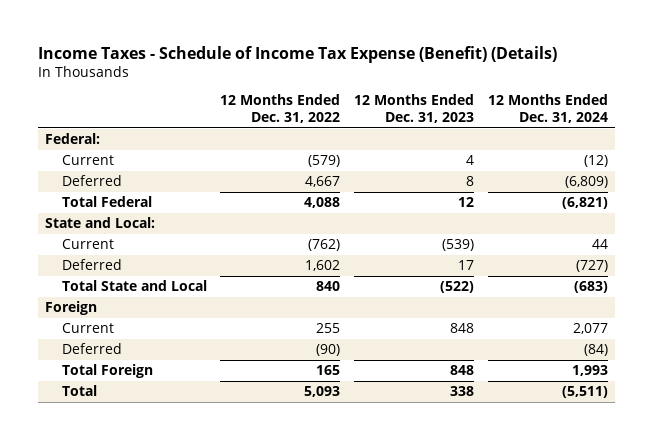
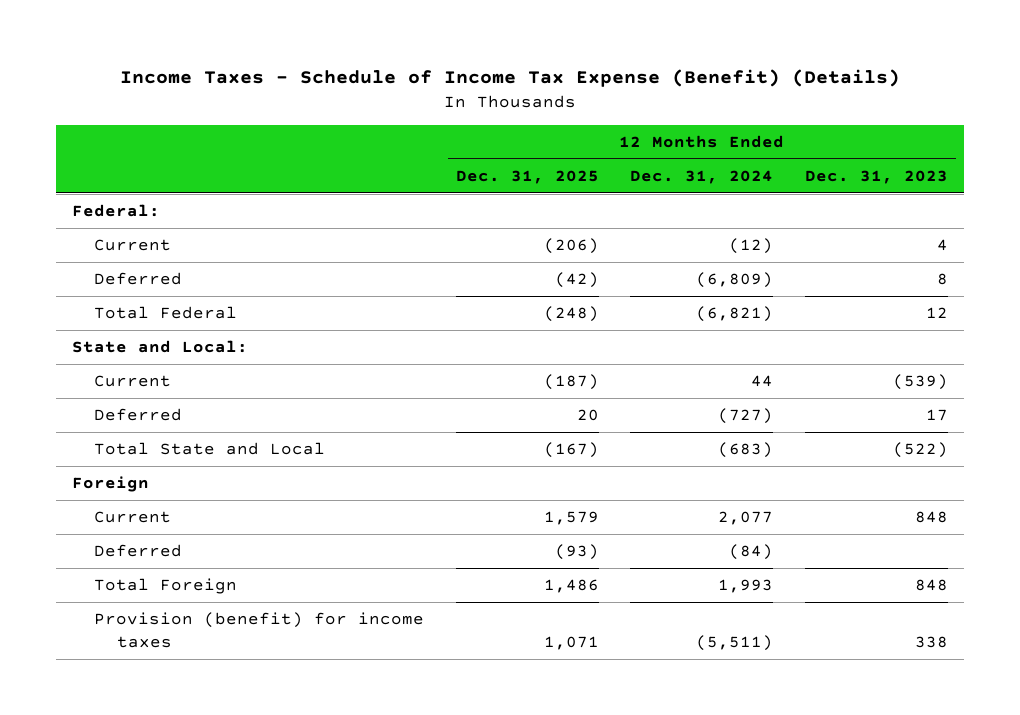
- | 12 Months Ended Dec. 31, 2022 | 12 Months Ended Dec. 31, 2023 | 12 Months Ended Dec. 31, 2024
+ | 12 Months Ended Dec. 31, 2025 | 12 Months Ended Dec. 31, 2024 | 12 Months Ended Dec. 31, 2023
- Total | 5,093 | 338 | (5,511)
+ Provision (benefit) for income taxes | 1,071 | (5,511) | 338

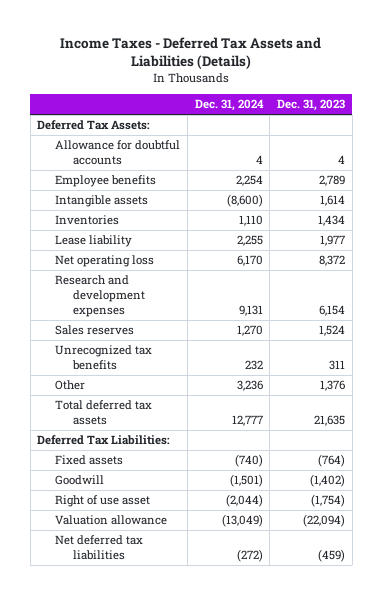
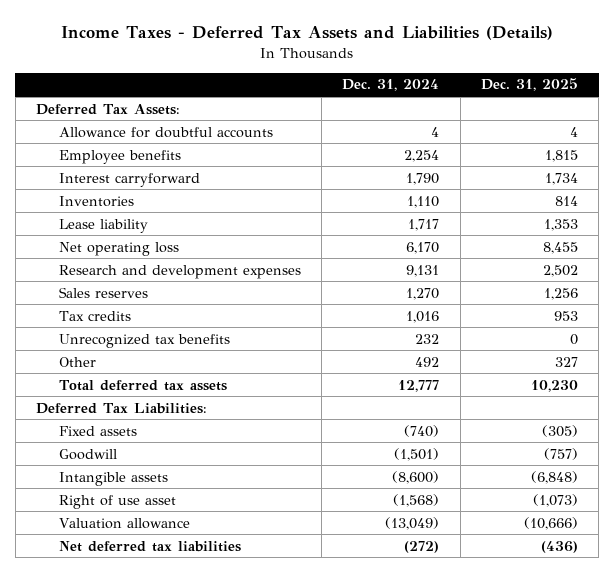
- | Dec. 31, 2024 | Dec. 31, 2023
+ | Dec. 31, 2024 | Dec. 31, 2025
+ Interest carryforward | 1,790 | 1,734
- Lease liability | 2,255 | 1,977
+ Lease liability | 1,717 | 1,353
+ Tax credits | 1,016 | 953
- Other | 3,236 | 1,376
+ Other | 492 | 327
- Right of use asset | (2,044) | (1,754)
moved down: Intangible assets | (8,600) | (6,848)
+ Right of use asset | (1,568) | (1,073)

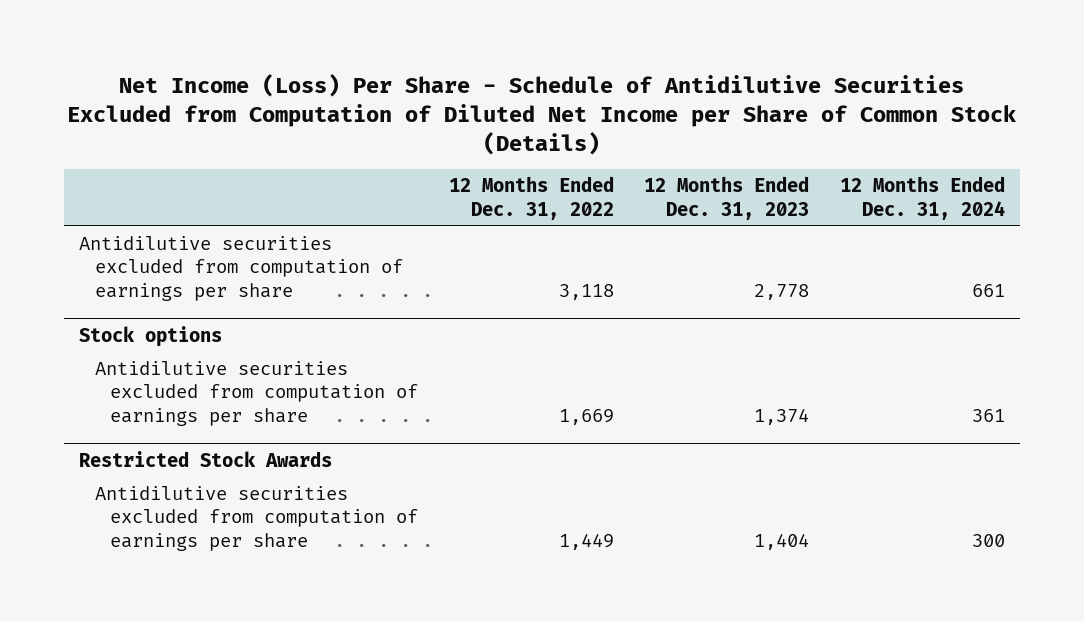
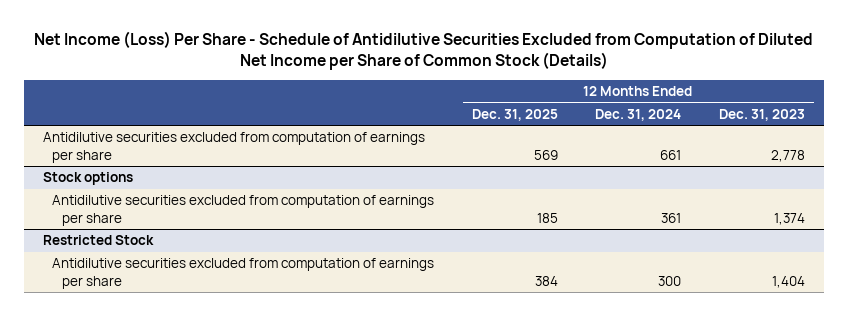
- | 12 Months Ended Dec. 31, 2022 | 12 Months Ended Dec. 31, 2023 | 12 Months Ended Dec. 31, 2024
+ | 12 Months Ended Dec. 31, 2025 | 12 Months Ended Dec. 31, 2024 | 12 Months Ended Dec. 31, 2023
- Restricted Stock Awards
+ Restricted Stock

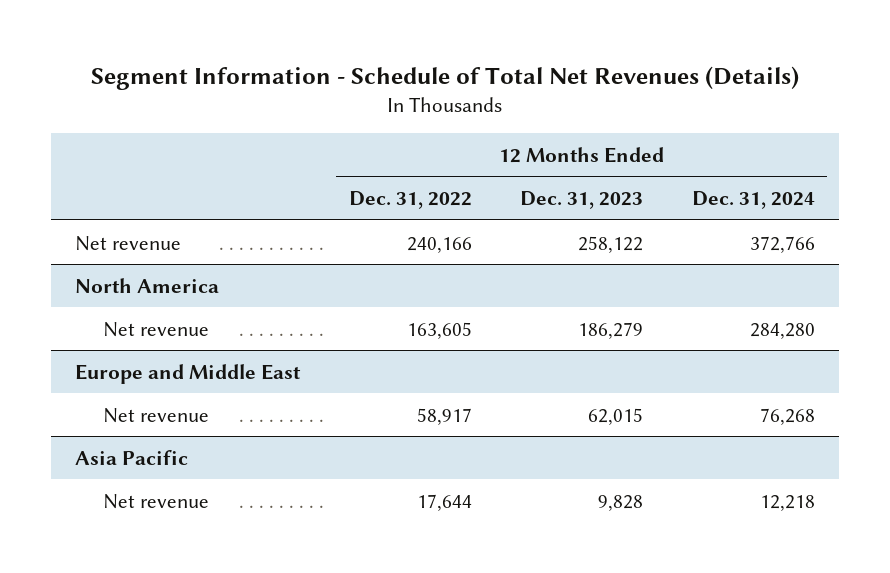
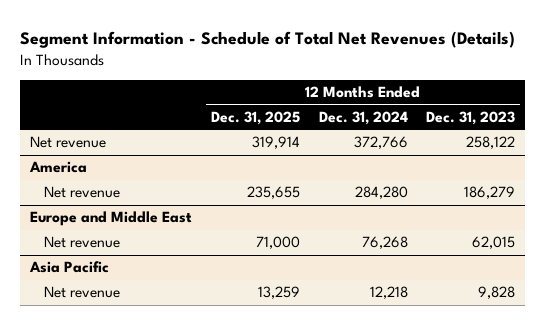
- | 12 Months Ended Dec. 31, 2022 | 12 Months Ended Dec. 31, 2023 | 12 Months Ended Dec. 31, 2024
+ | 12 Months Ended Dec. 31, 2025 | 12 Months Ended Dec. 31, 2024 | 12 Months Ended Dec. 31, 2023
- North America
+ America

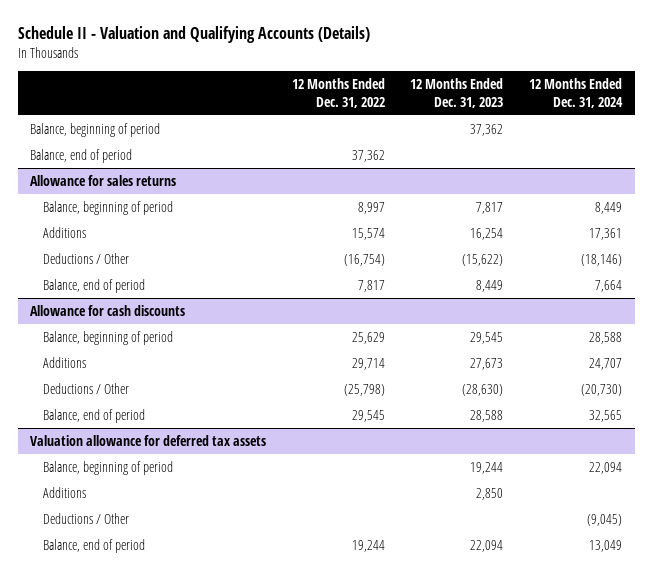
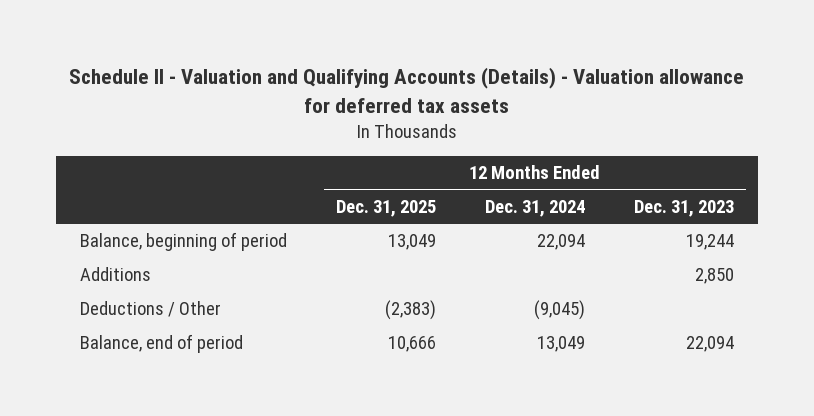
- Schedule II - Valuation and Qualifying Accounts (Details)
+ Schedule II - Valuation and Qualifying Accounts (Details) - Valuation allowance for deferred tax assets
- | 12 Months Ended Dec. 31, 2022 | 12 Months Ended Dec. 31, 2023 | 12 Months Ended Dec. 31, 2024
+ | 12 Months Ended Dec. 31, 2025 | 12 Months Ended Dec. 31, 2024 | 12 Months Ended Dec. 31, 2023
- Balance, beginning of period | | 37,362 |
- Balance, end of period | 37,362 | |
- Allowance for sales returns
- Balance, beginning of period | 8,997 | 7,817 | 8,449
- Additions | 15,574 | 16,254 | 17,361
- Deductions / Other | (16,754) | (15,622) | (18,146)
- Balance, end of period | 7,817 | 8,449 | 7,664
- Allowance for cash discounts
- Balance, beginning of period | 25,629 | 29,545 | 28,588
- Additions | 29,714 | 27,673 | 24,707
- Deductions / Other | (25,798) | (28,630) | (20,730)
- Balance, end of period | 29,545 | 28,588 | 32,565
- Valuation allowance for deferred tax assets

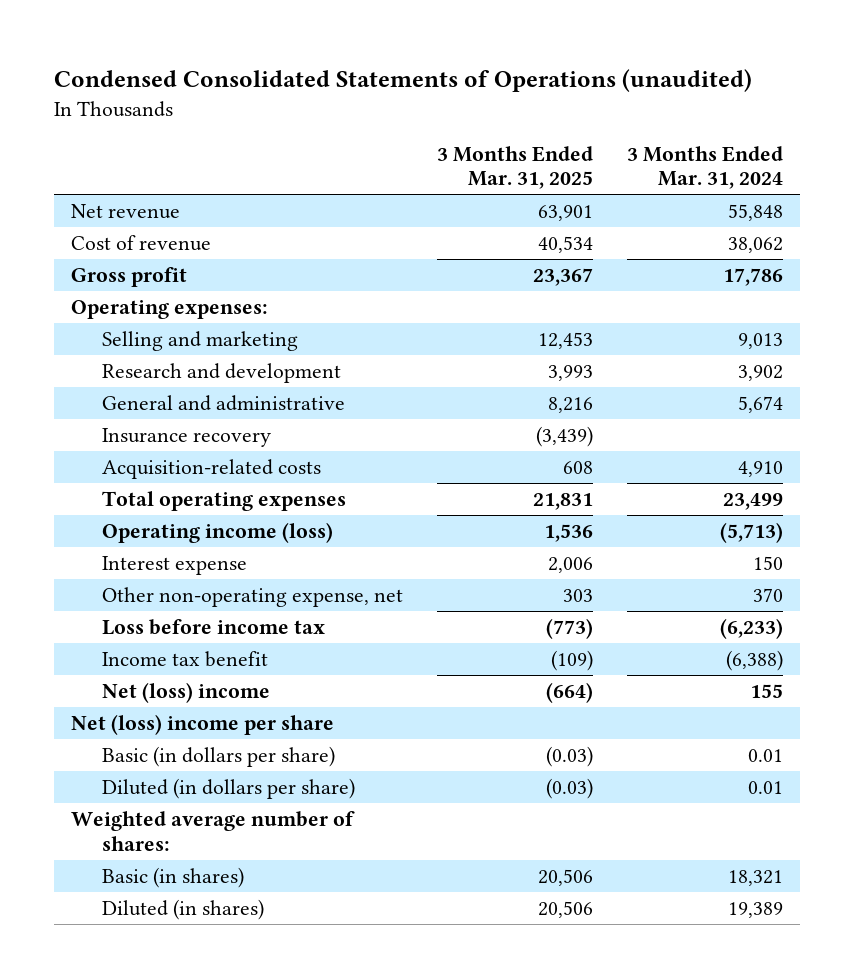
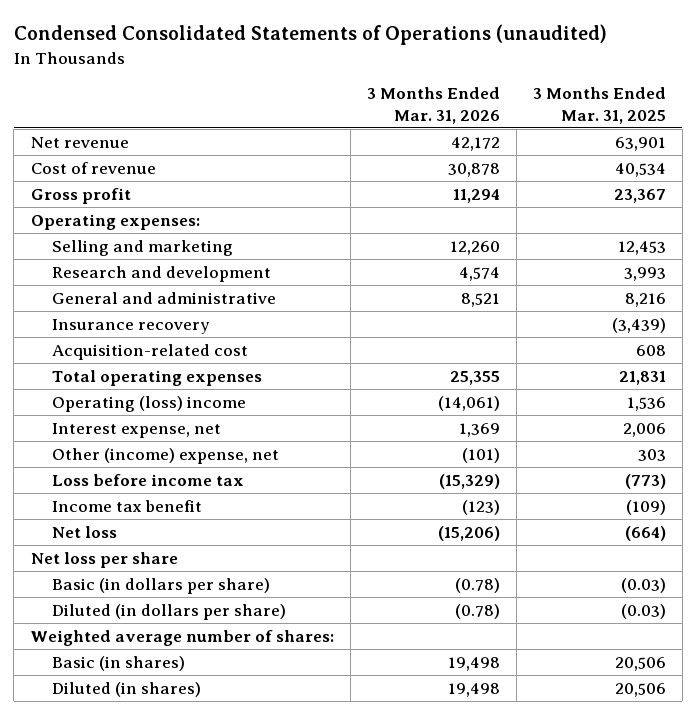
- | 3 Months Ended Mar. 31, 2025 | 3 Months Ended Mar. 31, 2024
+ | 3 Months Ended Mar. 31, 2026 | 3 Months Ended Mar. 31, 2025
- Acquisition-related costs | 608 | 4,910
+ Acquisition-related cost | | 608
- Operating income (loss) | 1,536 | (5,713)
- Interest expense | 2,006 | 150
- Other non-operating expense, net | 303 | 370
+ Operating (loss) income | (14,061) | 1,536
+ Interest expense, net | 1,369 | 2,006
+ Other (income) expense, net | (101) | 303
- Net (loss) income | (664) | 155
- Net (loss) income per share
+ Net loss | (15,206) | (664)
+ Net loss per share

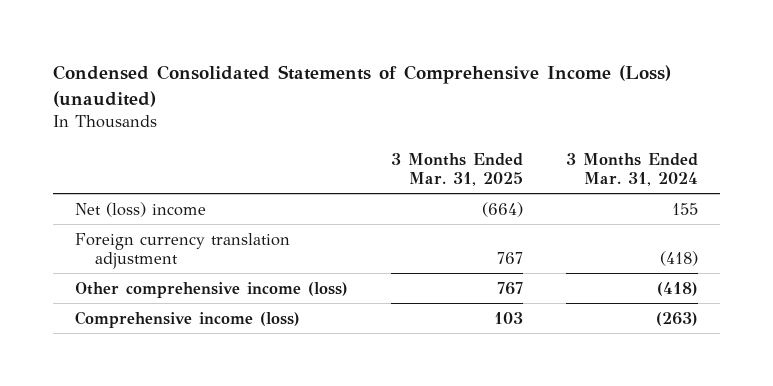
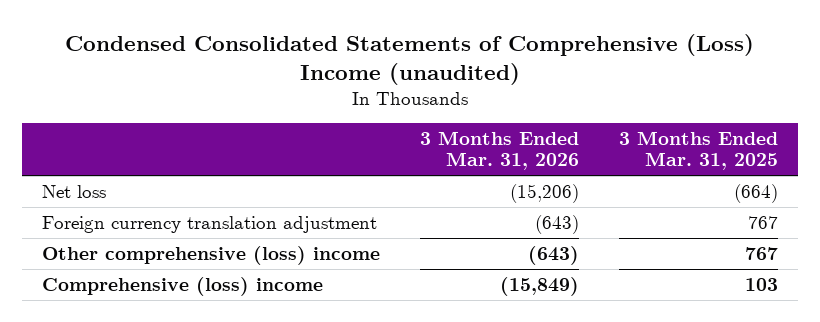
- Condensed Consolidated Statements of Comprehensive Income (Loss) (unaudited)
+ Condensed Consolidated Statements of Comprehensive (Loss) Income (unaudited)
- | 3 Months Ended Mar. 31, 2025 | 3 Months Ended Mar. 31, 2024
+ | 3 Months Ended Mar. 31, 2026 | 3 Months Ended Mar. 31, 2025
- Net (loss) income | (664) | 155
+ Net loss | (15,206) | (664)
- Other comprehensive income (loss) | 767 | (418)
- Comprehensive income (loss) | 103 | (263)
+ Other comprehensive (loss) income | (643) | 767
+ Comprehensive (loss) income | (15,849) | 103

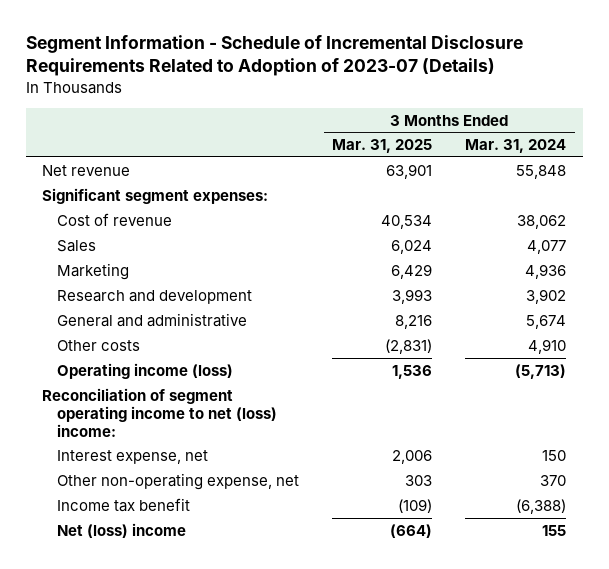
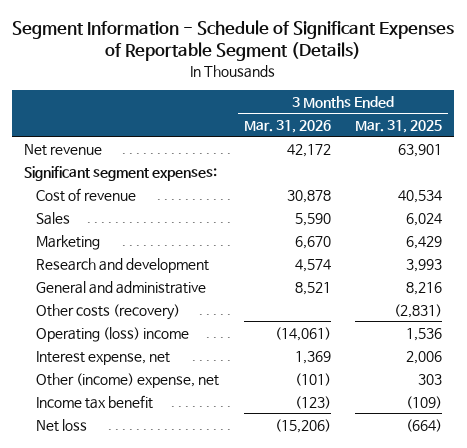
- Segment Information - Schedule of Incremental Disclosure Requirements Related to Adoption of 2023-07 (Details)
+ Segment Information - Schedule of Significant Expenses of Reportable Segment (Details)
- | 3 Months Ended Mar. 31, 2025 | 3 Months Ended Mar. 31, 2024
+ | 3 Months Ended Mar. 31, 2026 | 3 Months Ended Mar. 31, 2025
- Other costs | (2,831) | 4,910
- Operating income (loss) | 1,536 | (5,713)
- Reconciliation of segment operating income to net (loss) income:
+ Other costs (recovery) | | (2,831)
+ Operating (loss) income | (14,061) | 1,536
- Other non-operating expense, net | 303 | 370
+ Other (income) expense, net | (101) | 303
- Net (loss) income | (664) | 155
+ Net loss | (15,206) | (664)

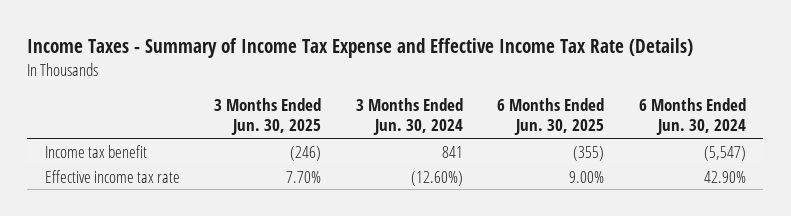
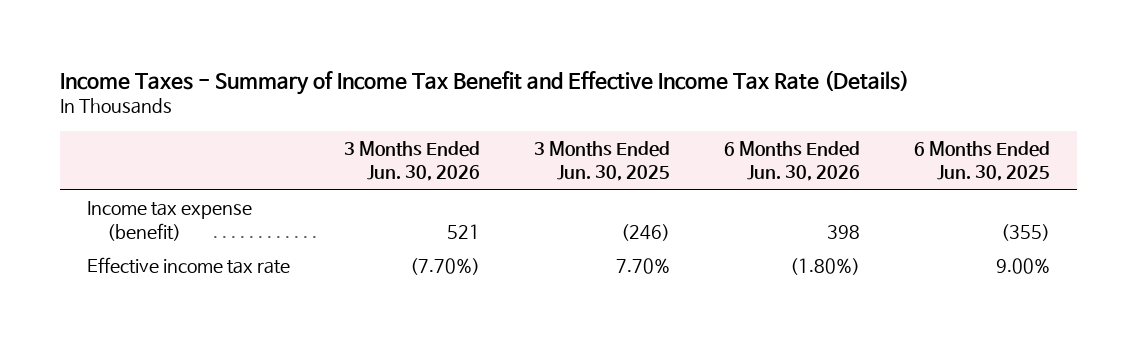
- Income Taxes - Summary of Income Tax Expense and Effective Income Tax Rate (Details)
+ Income Taxes - Summary of Income Tax Benefit and Effective Income Tax Rate (Details)
- | 3 Months Ended Jun. 30, 2025 | 3 Months Ended Jun. 30, 2024 | 6 Months Ended Jun. 30, 2025 | 6 Months Ended Jun. 30, 2024
+ | 3 Months Ended Jun. 30, 2026 | 3 Months Ended Jun. 30, 2025 | 6 Months Ended Jun. 30, 2026 | 6 Months Ended Jun. 30, 2025
- Income tax benefit | (246) | 841 | (355) | (5,547)
+ Income tax expense (benefit) | 521 | (246) | 398 | (355)

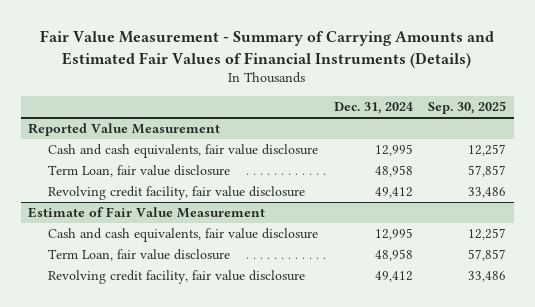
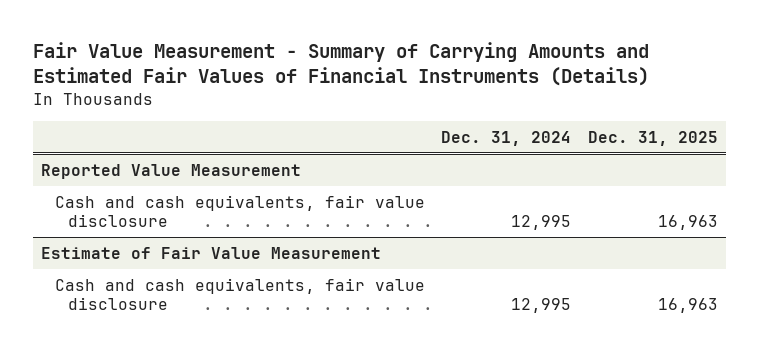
- | Dec. 31, 2024 | Sep. 30, 2025
+ | Dec. 31, 2024 | Dec. 31, 2025
@ Reported Value Measurement
- Term Loan, fair value disclosure | 48,958 | 57,857
- Revolving credit facility, fair value disclosure | 49,412 | 33,486
@ Estimate of Fair Value Measurement
- Term Loan, fair value disclosure | 48,958 | 57,857
- Revolving credit facility, fair value disclosure | 49,412 | 33,486

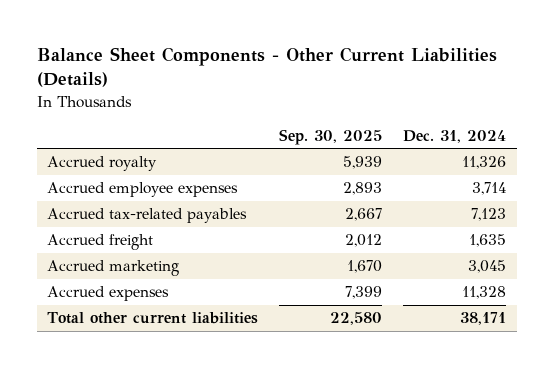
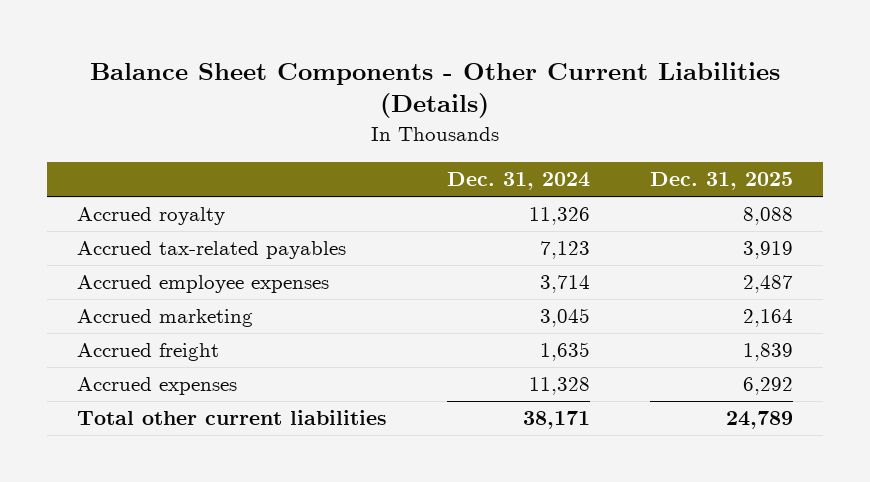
- | Sep. 30, 2025 | Dec. 31, 2024
+ | Dec. 31, 2024 | Dec. 31, 2025
moved down: Accrued employee expenses | 3,714 | 2,487
moved down: Accrued freight | 1,635 | 1,839

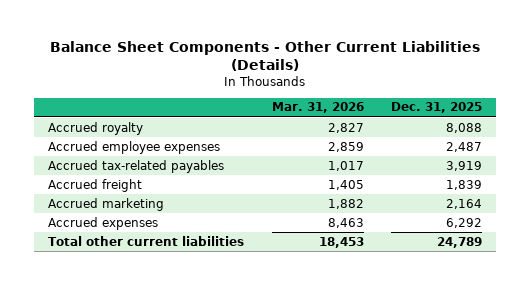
- | Dec. 31, 2024 | Dec. 31, 2025
+ | Mar. 31, 2026 | Dec. 31, 2025
moved down: Accrued tax-related payables | 1,017 | 3,919
moved down: Accrued marketing | 1,882 | 2,164

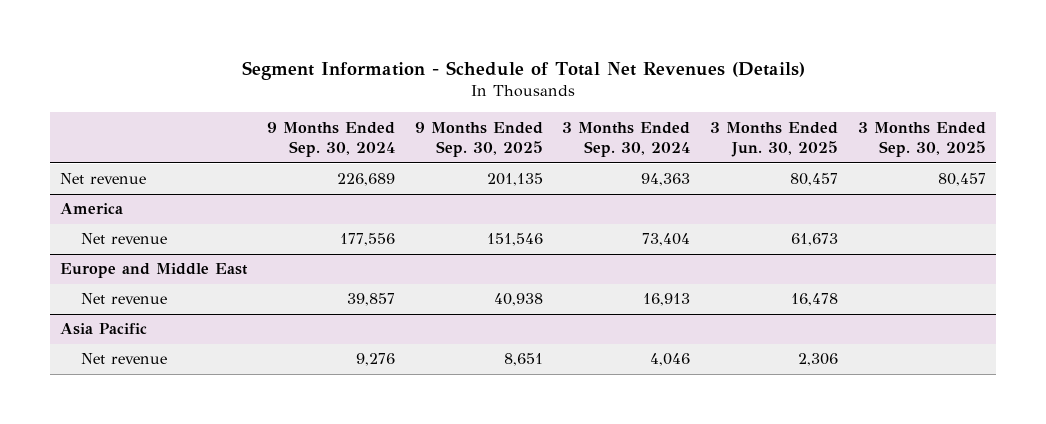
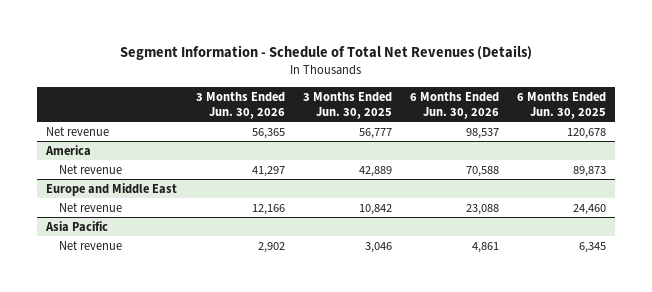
- | 9 Months Ended Sep. 30, 2024 | 9 Months Ended Sep. 30, 2025 | 3 Months Ended Sep. 30, 2024 | 3 Months Ended Jun. 30, 2025 | 3 Months Ended Sep. 30, 2025
+ | 3 Months Ended Jun. 30, 2026 | 3 Months Ended Jun. 30, 2025 | 6 Months Ended Jun. 30, 2026 | 6 Months Ended Jun. 30, 2025
- Net revenue | 226,689 | 201,135 | 94,363 | 80,457 | 80,457
+ Net revenue | 56,365 | 56,777 | 98,537 | 120,678
@ America
- Net revenue | 177,556 | 151,546 | 73,404 | 61,673 |
+ Net revenue | 41,297 | 42,889 | 70,588 | 89,873
@ Europe and Middle East
- Net revenue | 39,857 | 40,938 | 16,913 | 16,478 |
+ Net revenue | 12,166 | 10,842 | 23,088 | 24,460
@ Asia Pacific
- Net revenue | 9,276 | 8,651 | 4,046 | 2,306 |
+ Net revenue | 2,902 | 3,046 | 4,861 | 6,345

